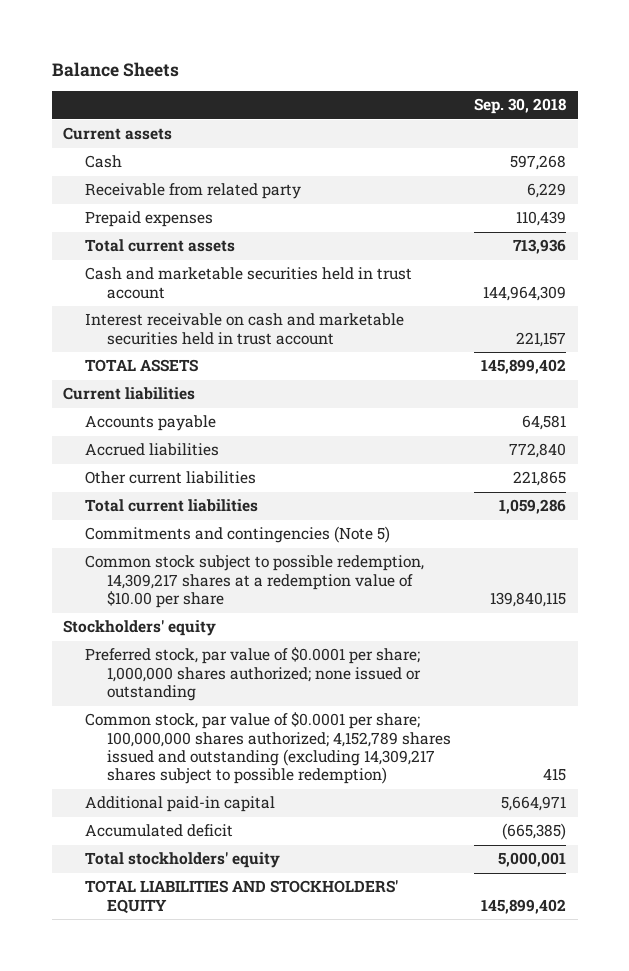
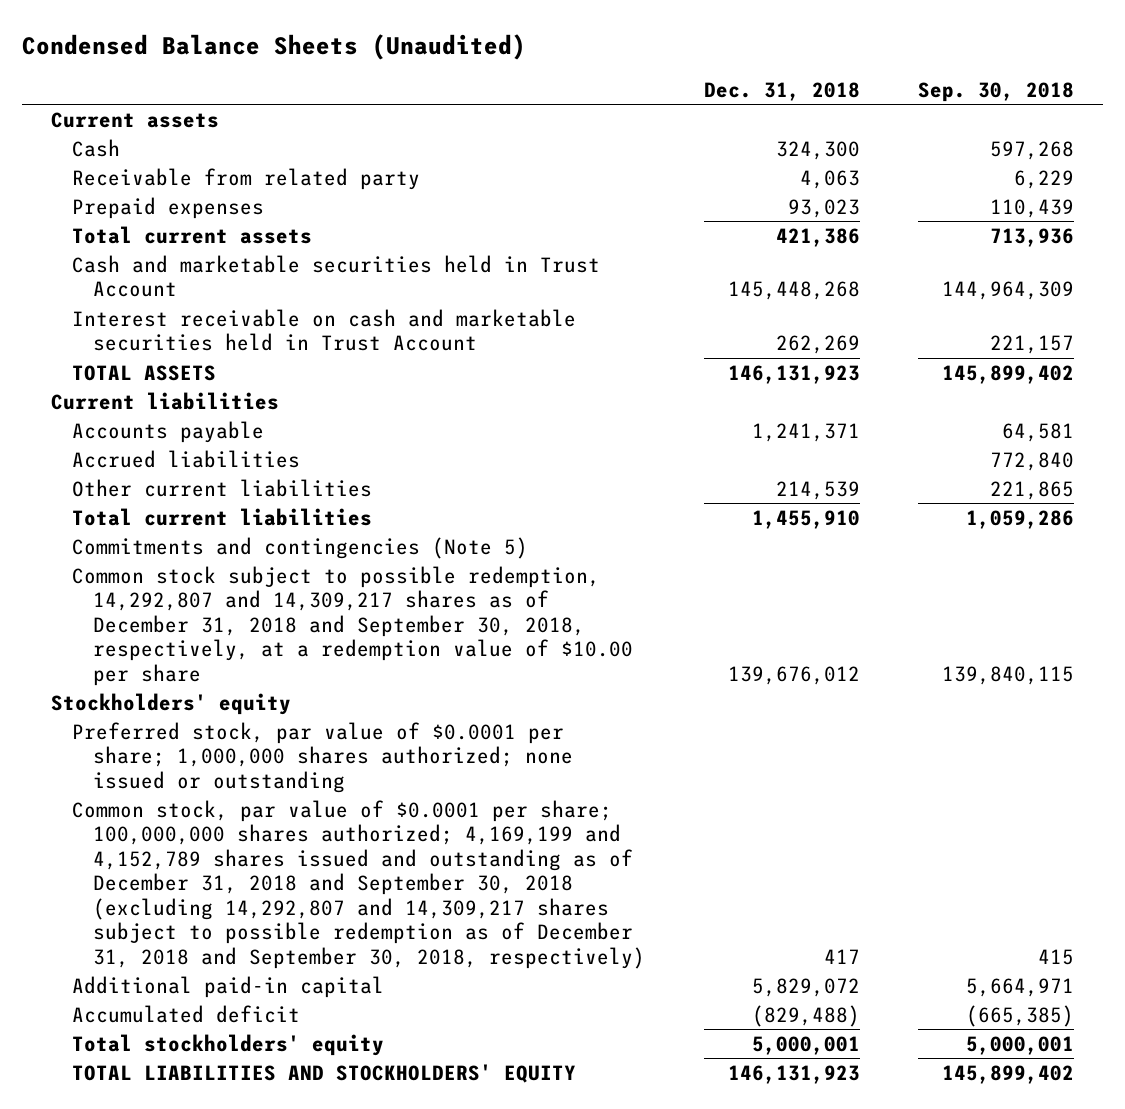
- Balance Sheets
+ Condensed Balance Sheets (Unaudited)
- | Sep. 30, 2018
+ | Dec. 31, 2018 | Sep. 30, 2018
- Cash and marketable securities held in trust account | 144,964,309
- Interest receivable on cash and marketable securities held in trust account | 221,157
+ Cash and marketable securities held in Trust Account | 145,448,268 | 144,964,309
+ Interest receivable on cash and marketable securities held in Trust Account | 262,269 | 221,157
- Common stock subject to possible redemption, 14,309,217 shares at a redemption value of $10.00 per share | 139,840,115
+ Common stock subject to possible redemption, 14,292,807 and 14,309,217 shares as of December 31, 2018 and September 30, 2018, respectively, at a redemption value of $10.00 per share | 139,676,012 | 139,840,115
- Common stock, par value of $0.0001 per share; 100,000,000 shares authorized; 4,152,789 shares issued and outstanding (excluding 14,309,217 shares subject to possible redemption) | 415
+ Common stock, par value of $0.0001 per share; 100,000,000 shares authorized; 4,169,199 and 4,152,789 shares issued and outstanding as of December 31, 2018 and September 30, 2018 (excluding 14,292,807 and 14,309,217 shares subject to possible redemption as of December 31, 2018 and September 30, 2018, respectively) | 417 | 415

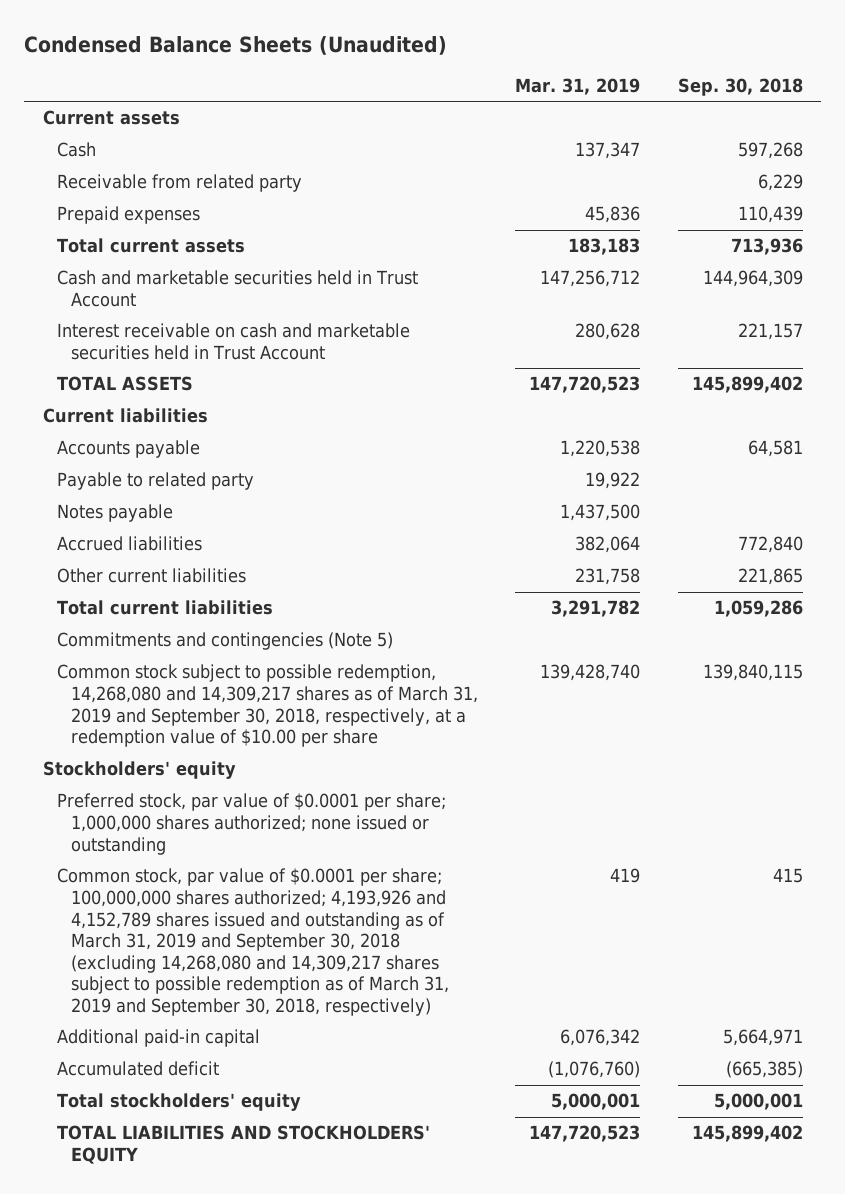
- | Dec. 31, 2018 | Sep. 30, 2018
+ | Mar. 31, 2019 | Sep. 30, 2018
+ Payable to related party | 19,922 |
+ Notes payable | 1,437,500 |
- Common stock subject to possible redemption, 14,292,807 and 14,309,217 shares as of December 31, 2018 and September 30, 2018, respectively, at a redemption value of $10.00 per share | 139,676,012 | 139,840,115
+ Common stock subject to possible redemption, 14,268,080 and 14,309,217 shares as of March 31, 2019 and September 30, 2018, respectively, at a redemption value of $10.00 per share | 139,428,740 | 139,840,115
- Common stock, par value of $0.0001 per share; 100,000,000 shares authorized; 4,169,199 and 4,152,789 shares issued and outstanding as of December 31, 2018 and September 30, 2018 (excluding 14,292,807 and 14,309,217 shares subject to possible redemption as of December 31, 2018 and September 30, 2018, respectively) | 417 | 415
+ Common stock, par value of $0.0001 per share; 100,000,000 shares authorized; 4,193,926 and 4,152,789 shares issued and outstanding as of March 31, 2019 and September 30, 2018 (excluding 14,268,080 and 14,309,217 shares subject to possible redemption as of March 31, 2019 and September 30, 2018, respectively) | 419 | 415

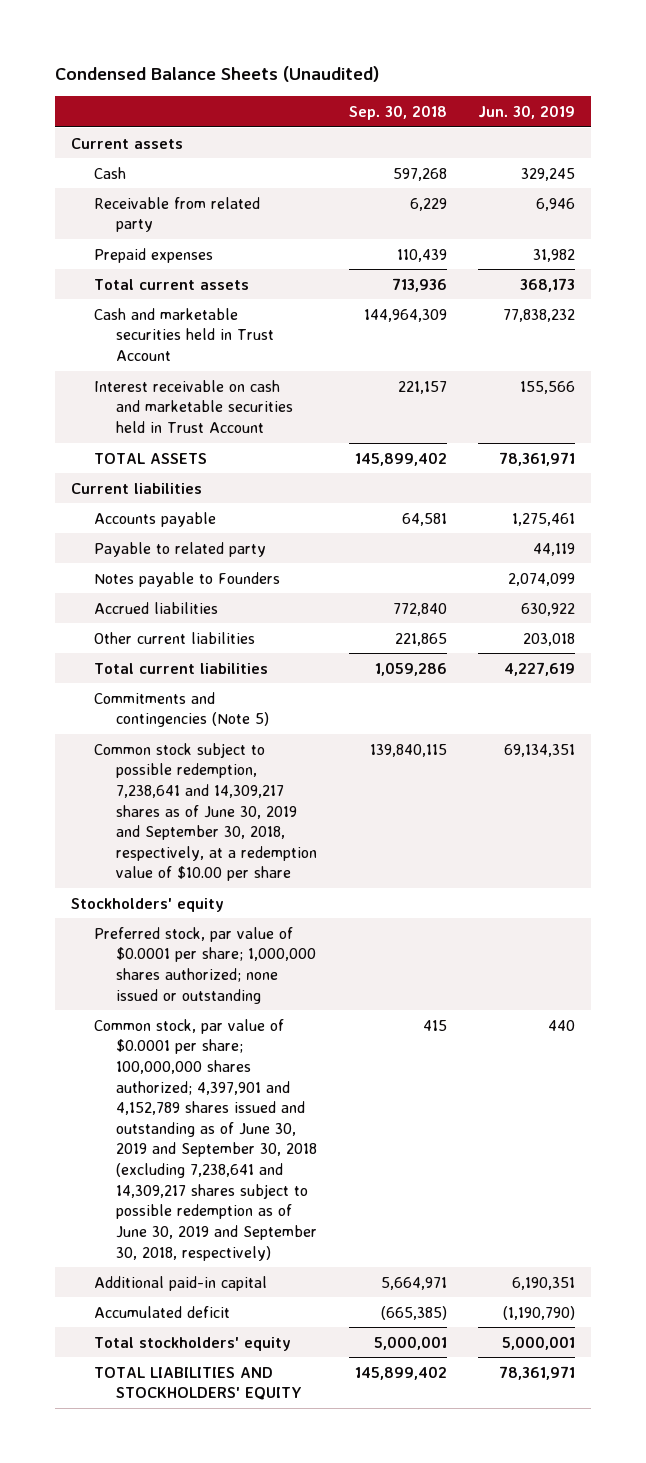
- | Mar. 31, 2019 | Sep. 30, 2018
+ | Sep. 30, 2018 | Jun. 30, 2019
- Notes payable | 1,437,500 |
+ Notes payable to Founders | | 2,074,099
- Common stock subject to possible redemption, 14,268,080 and 14,309,217 shares as of March 31, 2019 and September 30, 2018, respectively, at a redemption value of $10.00 per share | 139,428,740 | 139,840,115
+ Common stock subject to possible redemption, 7,238,641 and 14,309,217 shares as of June 30, 2019 and September 30, 2018, respectively, at a redemption value of $10.00 per share | 139,840,115 | 69,134,351
- Common stock, par value of $0.0001 per share; 100,000,000 shares authorized; 4,193,926 and 4,152,789 shares issued and outstanding as of March 31, 2019 and September 30, 2018 (excluding 14,268,080 and 14,309,217 shares subject to possible redemption as of March 31, 2019 and September 30, 2018, respectively) | 419 | 415
+ Common stock, par value of $0.0001 per share; 100,000,000 shares authorized; 4,397,901 and 4,152,789 shares issued and outstanding as of June 30, 2019 and September 30, 2018 (excluding 7,238,641 and 14,309,217 shares subject to possible redemption as of June 30, 2019 and September 30, 2018, respectively) | 415 | 440

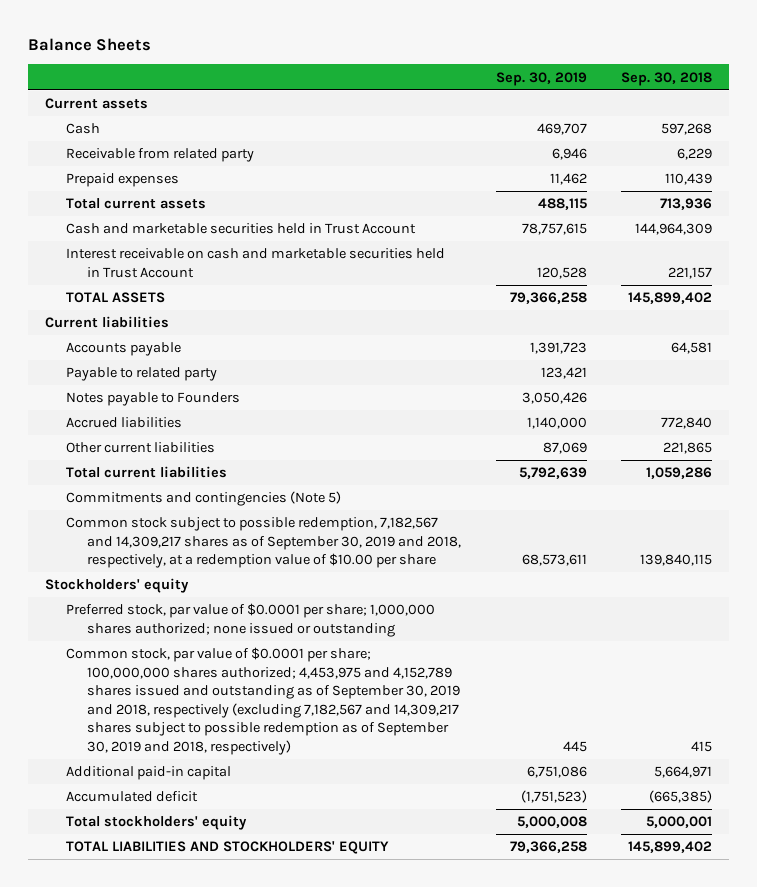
- Condensed Balance Sheets (Unaudited)
+ Balance Sheets
- | Sep. 30, 2018 | Jun. 30, 2019
+ | Sep. 30, 2019 | Sep. 30, 2018
- Common stock subject to possible redemption, 7,238,641 and 14,309,217 shares as of June 30, 2019 and September 30, 2018, respectively, at a redemption value of $10.00 per share | 139,840,115 | 69,134,351
+ Common stock subject to possible redemption, 7,182,567 and 14,309,217 shares as of September 30, 2019 and 2018, respectively, at a redemption value of $10.00 per share | 68,573,611 | 139,840,115
- Common stock, par value of $0.0001 per share; 100,000,000 shares authorized; 4,397,901 and 4,152,789 shares issued and outstanding as of June 30, 2019 and September 30, 2018 (excluding 7,238,641 and 14,309,217 shares subject to possible redemption as of June 30, 2019 and September 30, 2018, respectively) | 415 | 440
+ Common stock, par value of $0.0001 per share; 100,000,000 shares authorized; 4,453,975 and 4,152,789 shares issued and outstanding as of September 30, 2019 and 2018, respectively (excluding 7,182,567 and 14,309,217 shares subject to possible redemption as of September 30, 2019 and 2018, respectively) | 445 | 415

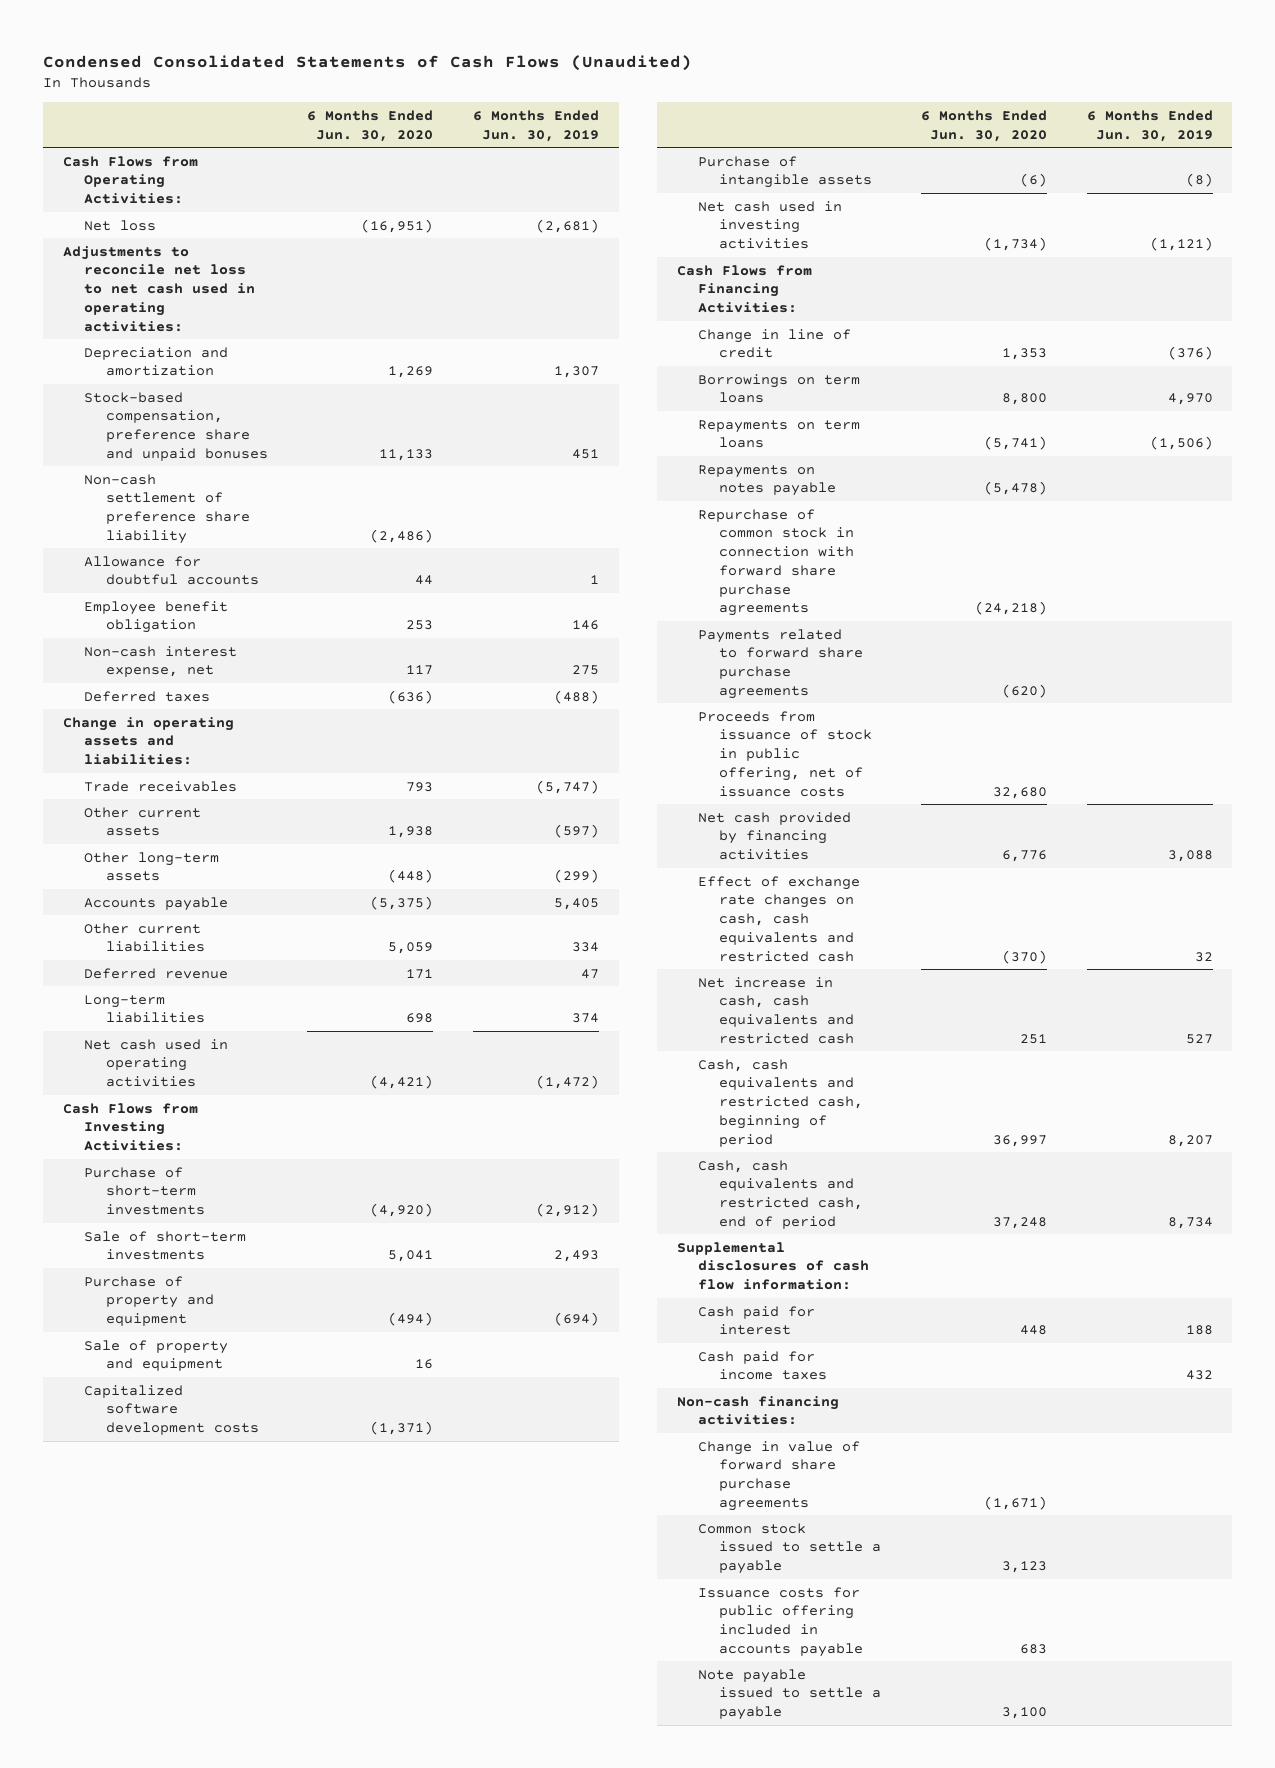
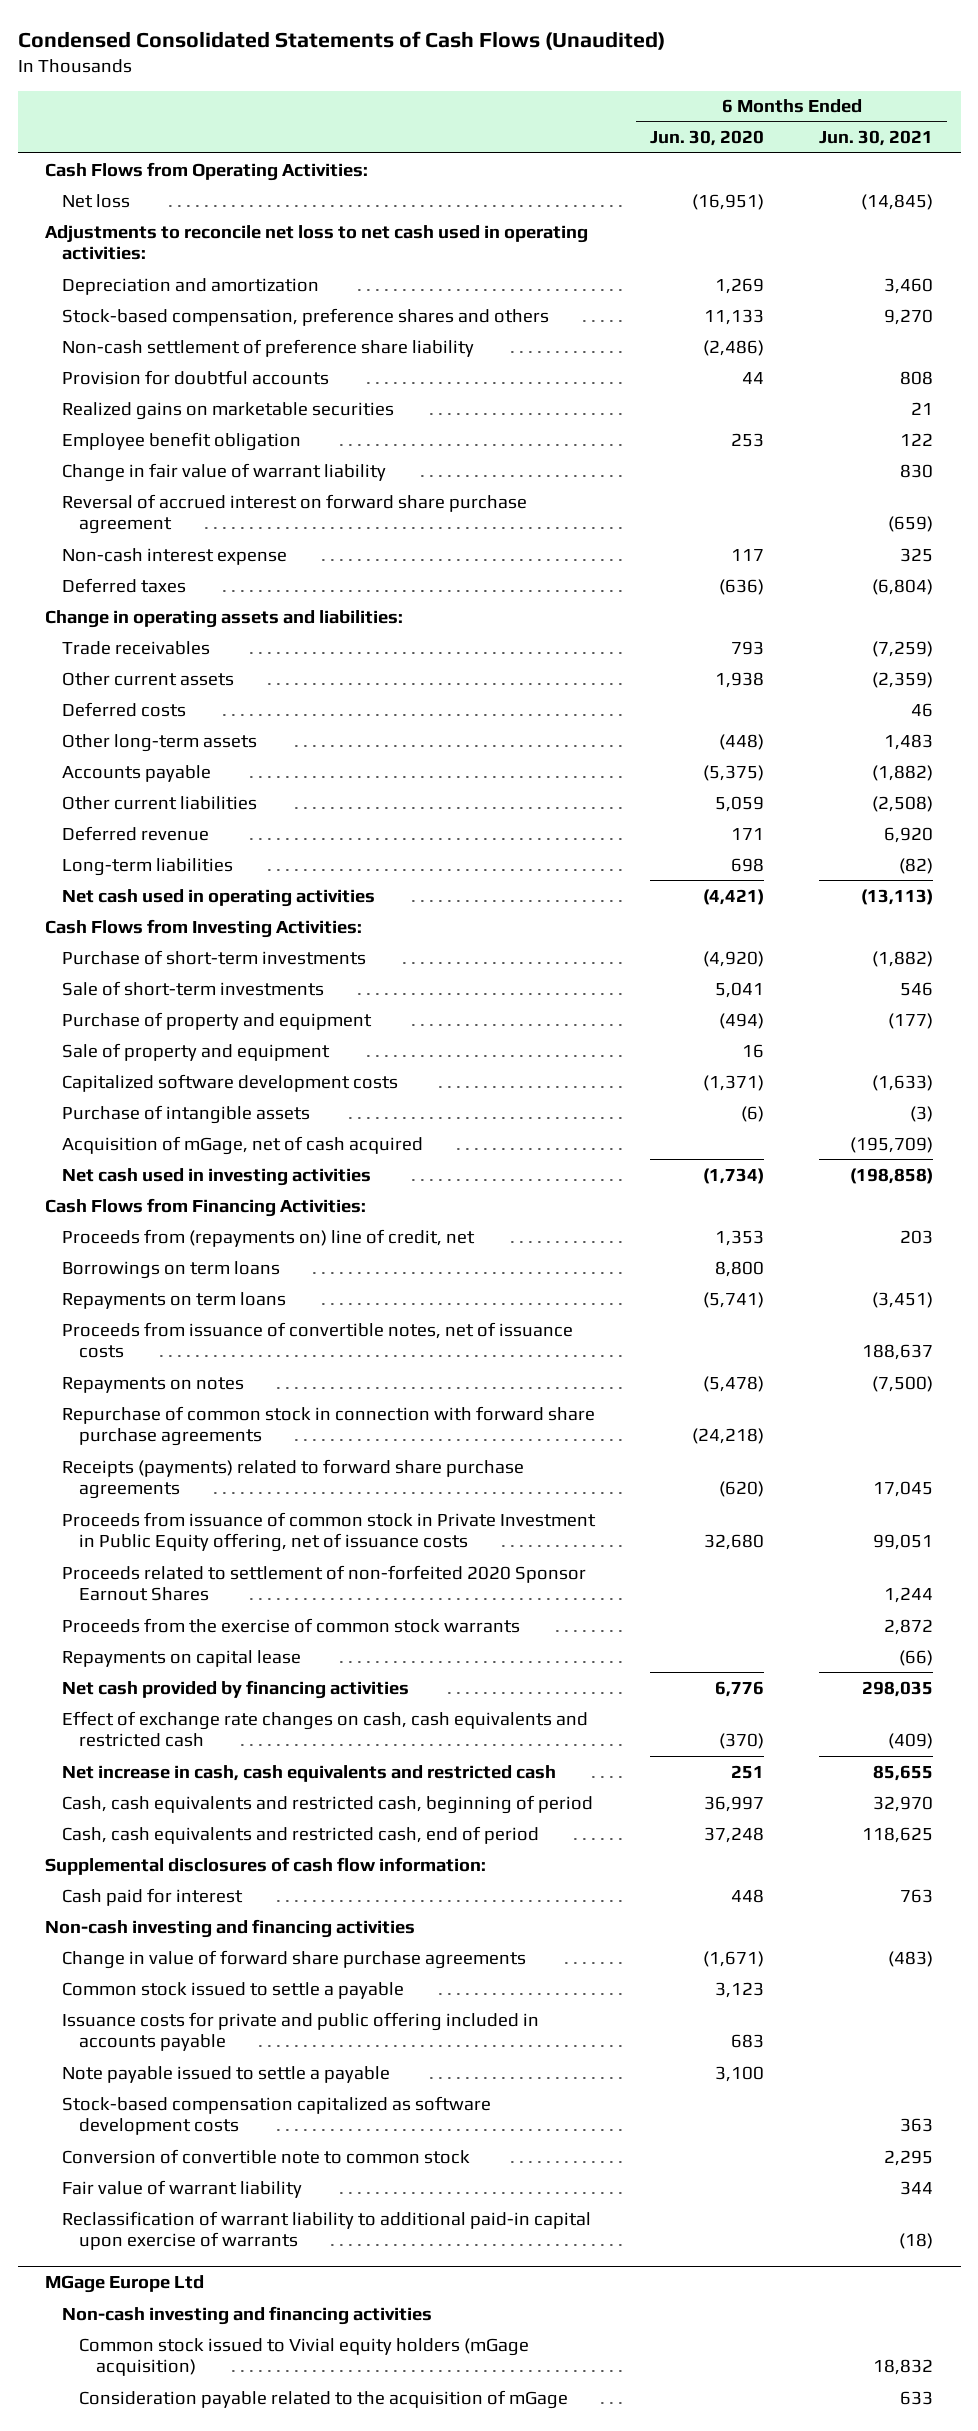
- | 6 Months Ended Jun. 30, 2020 | 6 Months Ended Jun. 30, 2019
+ | 6 Months Ended Jun. 30, 2020 | 6 Months Ended Jun. 30, 2021
- Stock-based compensation, preference share and unpaid bonuses | 11,133 | 451
+ Stock-based compensation, preference shares and others | 11,133 | 9,270
- Allowance for doubtful accounts | 44 | 1
+ Provision for doubtful accounts | 44 | 808
+ Realized gains on marketable securities | | 21
- Non-cash interest expense, net | 117 | 275
+ Change in fair value of warrant liability | | 830
+ Reversal of accrued interest on forward share purchase agreement | | (659)
+ Non-cash interest expense | 117 | 325
+ Deferred costs | | 46
+ Acquisition of mGage, net of cash acquired | | (195,709)
- Change in line of credit | 1,353 | (376)
+ Proceeds from (repayments on) line of credit, net | 1,353 | 203
- Repayments on notes payable | (5,478) |
+ Proceeds from issuance of convertible notes, net of issuance costs | | 188,637
+ Repayments on notes | (5,478) | (7,500)
- Payments related to forward share purchase agreements | (620) |
- Proceeds from issuance of stock in public offering, net of issuance costs | 32,680 |
+ Receipts (payments) related to forward share purchase agreements | (620) | 17,045
+ Proceeds from issuance of common stock in Private Investment in Public Equity offering, net of issuance costs | 32,680 | 99,051
+ Proceeds related to settlement of non-forfeited 2020 Sponsor Earnout Shares | | 1,244
+ Proceeds from the exercise of common stock warrants | | 2,872
+ Repayments on capital lease | | (66)
- Cash paid for income taxes | | 432
- Non-cash financing activities:
+ Non-cash investing and financing activities
- Issuance costs for public offering included in accounts payable | 683 |
+ Issuance costs for private and public offering included in accounts payable | 683 |
+ Stock-based compensation capitalized as software development costs | | 363
+ Conversion of convertible note to common stock | | 2,295
+ Fair value of warrant liability | | 344
+ Reclassification of warrant liability to additional paid-in capital upon exercise of warrants | | (18)
+ MGage Europe Ltd
+ Non-cash investing and financing activities
+ Common stock issued to Vivial equity holders (mGage acquisition) | | 18,832
+ Consideration payable related to the acquisition of mGage | | 633

